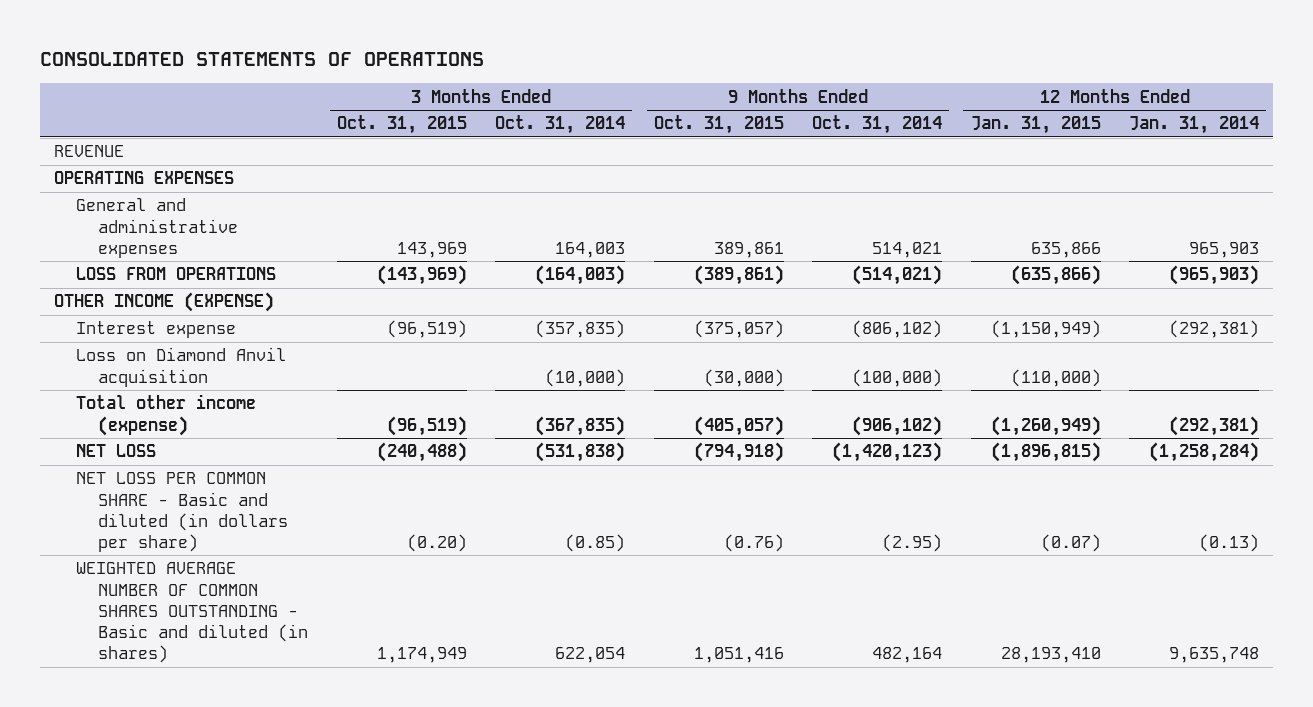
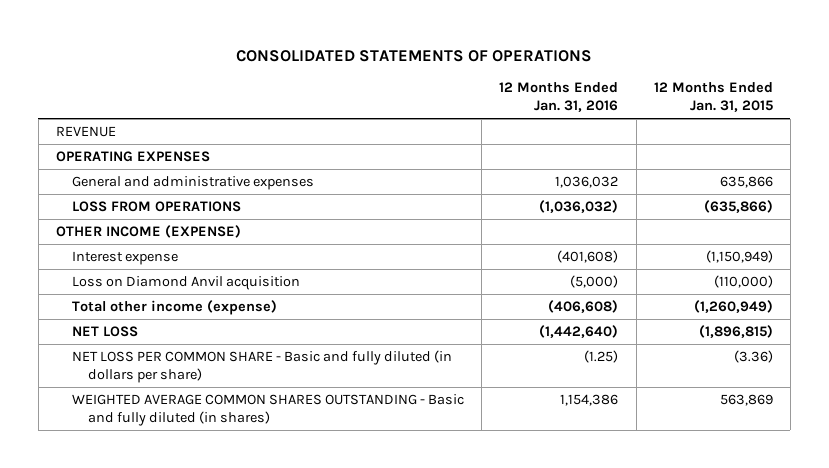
- | 3 Months Ended Oct. 31, 2015 | 3 Months Ended Oct. 31, 2014 | 9 Months Ended Oct. 31, 2015 | 9 Months Ended Oct. 31, 2014 | 12 Months Ended Jan. 31, 2015 | 12 Months Ended Jan. 31, 2014
+ | 12 Months Ended Jan. 31, 2016 | 12 Months Ended Jan. 31, 2015
- NET LOSS PER COMMON SHARE - Basic and diluted (in dollars per share) | (0.20) | (0.85) | (0.76) | (2.95) | (0.07) | (0.13)
- WEIGHTED AVERAGE NUMBER OF COMMON SHARES OUTSTANDING - Basic and diluted (in shares) | 1,174,949 | 622,054 | 1,051,416 | 482,164 | 28,193,410 | 9,635,748
+ NET LOSS PER COMMON SHARE - Basic and fully diluted (in dollars per share) | (1.25) | (3.36)
+ WEIGHTED AVERAGE COMMON SHARES OUTSTANDING - Basic and fully diluted (in shares) | 1,154,386 | 563,869

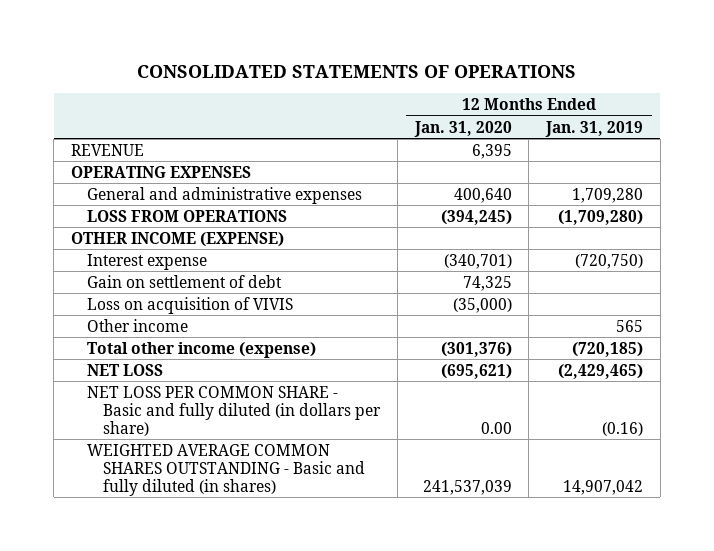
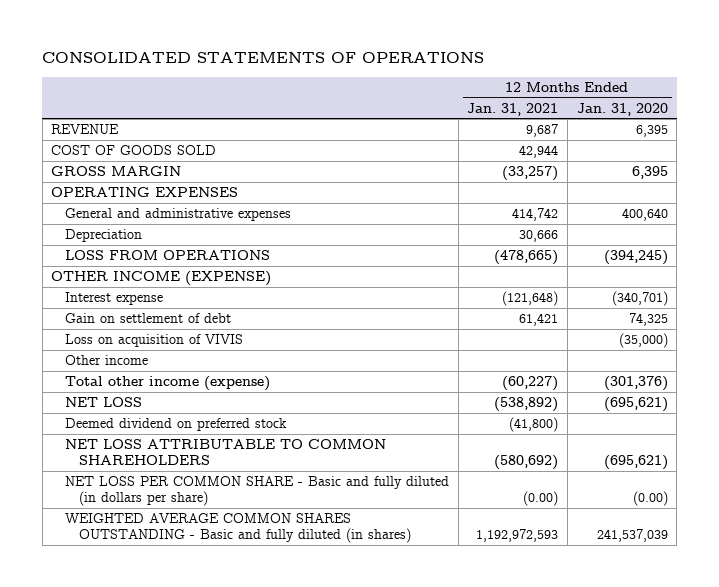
- | 12 Months Ended Jan. 31, 2020 | 12 Months Ended Jan. 31, 2019
+ | 12 Months Ended Jan. 31, 2021 | 12 Months Ended Jan. 31, 2020
+ COST OF GOODS SOLD | 42,944 |
+ GROSS MARGIN | (33,257) | 6,395
+ Depreciation | 30,666 |
- NET LOSS PER COMMON SHARE - Basic and fully diluted (in dollars per share) | 0.00 | (0.16)
+ Deemed dividend on preferred stock | (41,800) |
+ NET LOSS ATTRIBUTABLE TO COMMON SHAREHOLDERS | (580,692) | (695,621)
+ NET LOSS PER COMMON SHARE - Basic and fully diluted (in dollars per share) | (0.00) | (0.00)

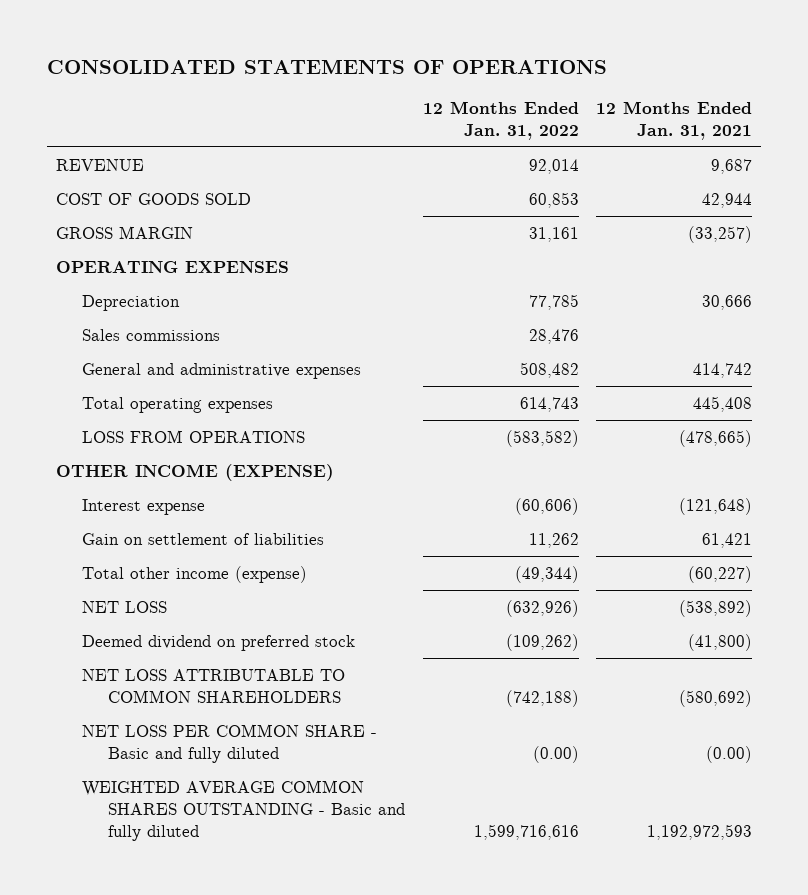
- | 12 Months Ended Jan. 31, 2021 | 12 Months Ended Jan. 31, 2020
+ | 12 Months Ended Jan. 31, 2022 | 12 Months Ended Jan. 31, 2021
+ Sales commissions | 28,476 |
moved down: General and administrative expenses | 508,482 | 414,742
+ Total operating expenses | 614,743 | 445,408
- Gain on settlement of debt | 61,421 | 74,325
- Loss on acquisition of VIVIS | | (35,000)
- Other income
+ Gain on settlement of liabilities | 11,262 | 61,421
- NET LOSS PER COMMON SHARE - Basic and fully diluted (in dollars per share) | (0.00) | (0.00)
- WEIGHTED AVERAGE COMMON SHARES OUTSTANDING - Basic and fully diluted (in shares) | 1,192,972,593 | 241,537,039
+ NET LOSS PER COMMON SHARE - Basic and fully diluted | (0.00) | (0.00)
+ WEIGHTED AVERAGE COMMON SHARES OUTSTANDING - Basic and fully diluted | 1,599,716,616 | 1,192,972,593

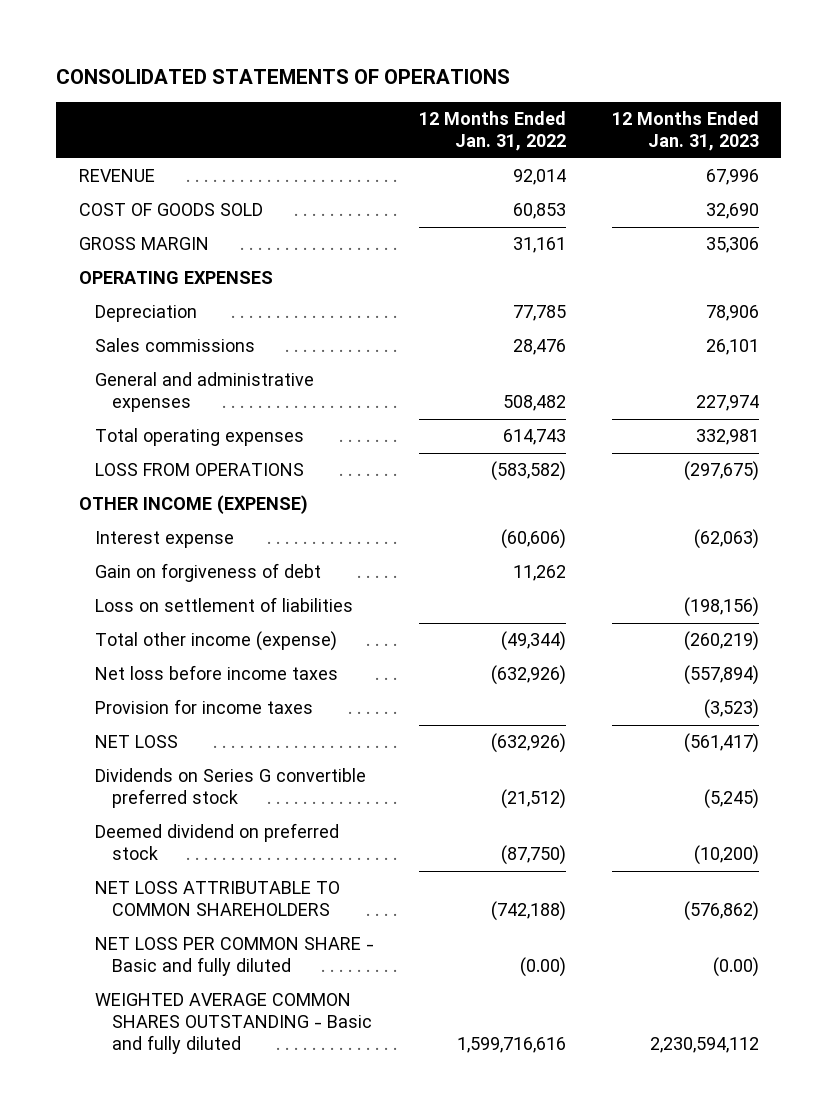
- | 12 Months Ended Jan. 31, 2022 | 12 Months Ended Jan. 31, 2021
+ | 12 Months Ended Jan. 31, 2022 | 12 Months Ended Jan. 31, 2023
- Gain on settlement of liabilities | 11,262 | 61,421
+ Gain on forgiveness of debt | 11,262 |
+ Loss on settlement of liabilities | | (198,156)
+ Net loss before income taxes | (632,926) | (557,894)
+ Provision for income taxes | | (3,523)
- Deemed dividend on preferred stock | (109,262) | (41,800)
+ Dividends on Series G convertible preferred stock | (21,512) | (5,245)
+ Deemed dividend on preferred stock | (87,750) | (10,200)

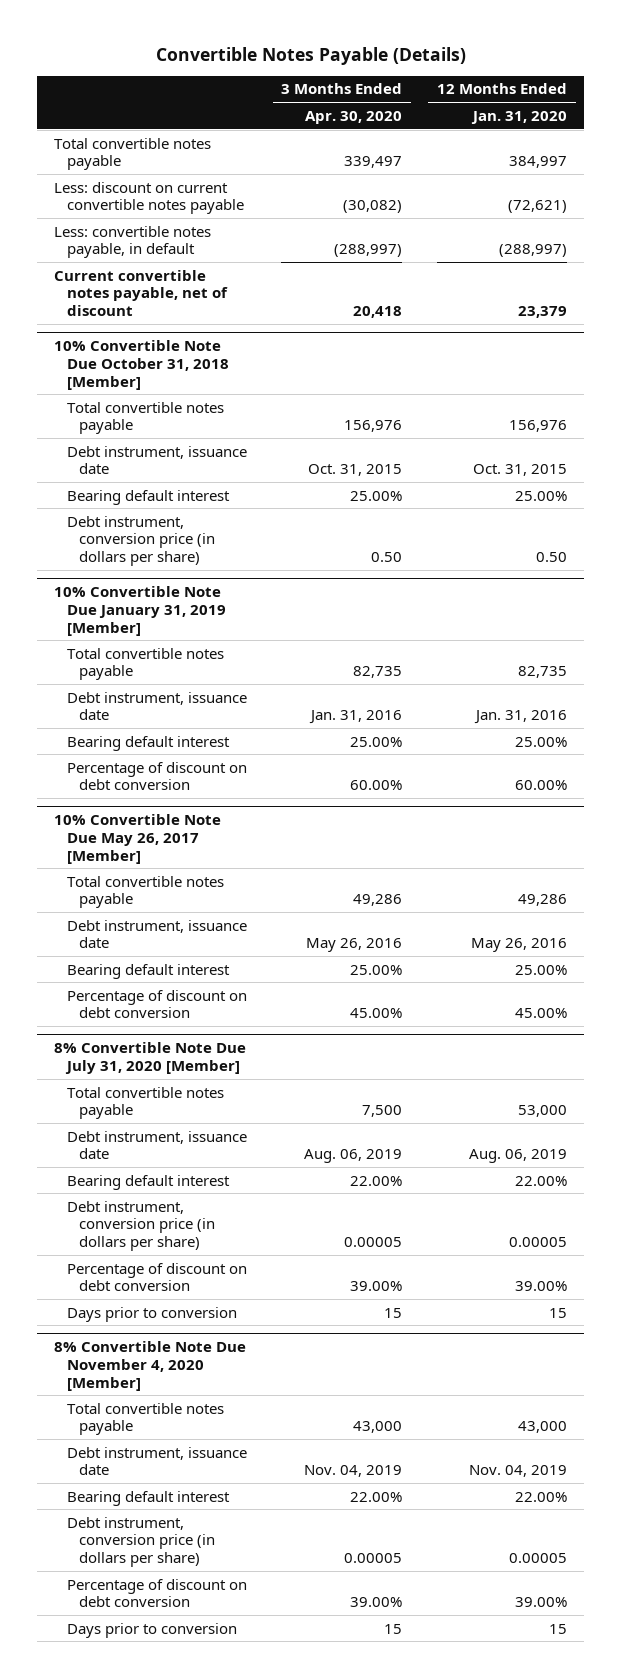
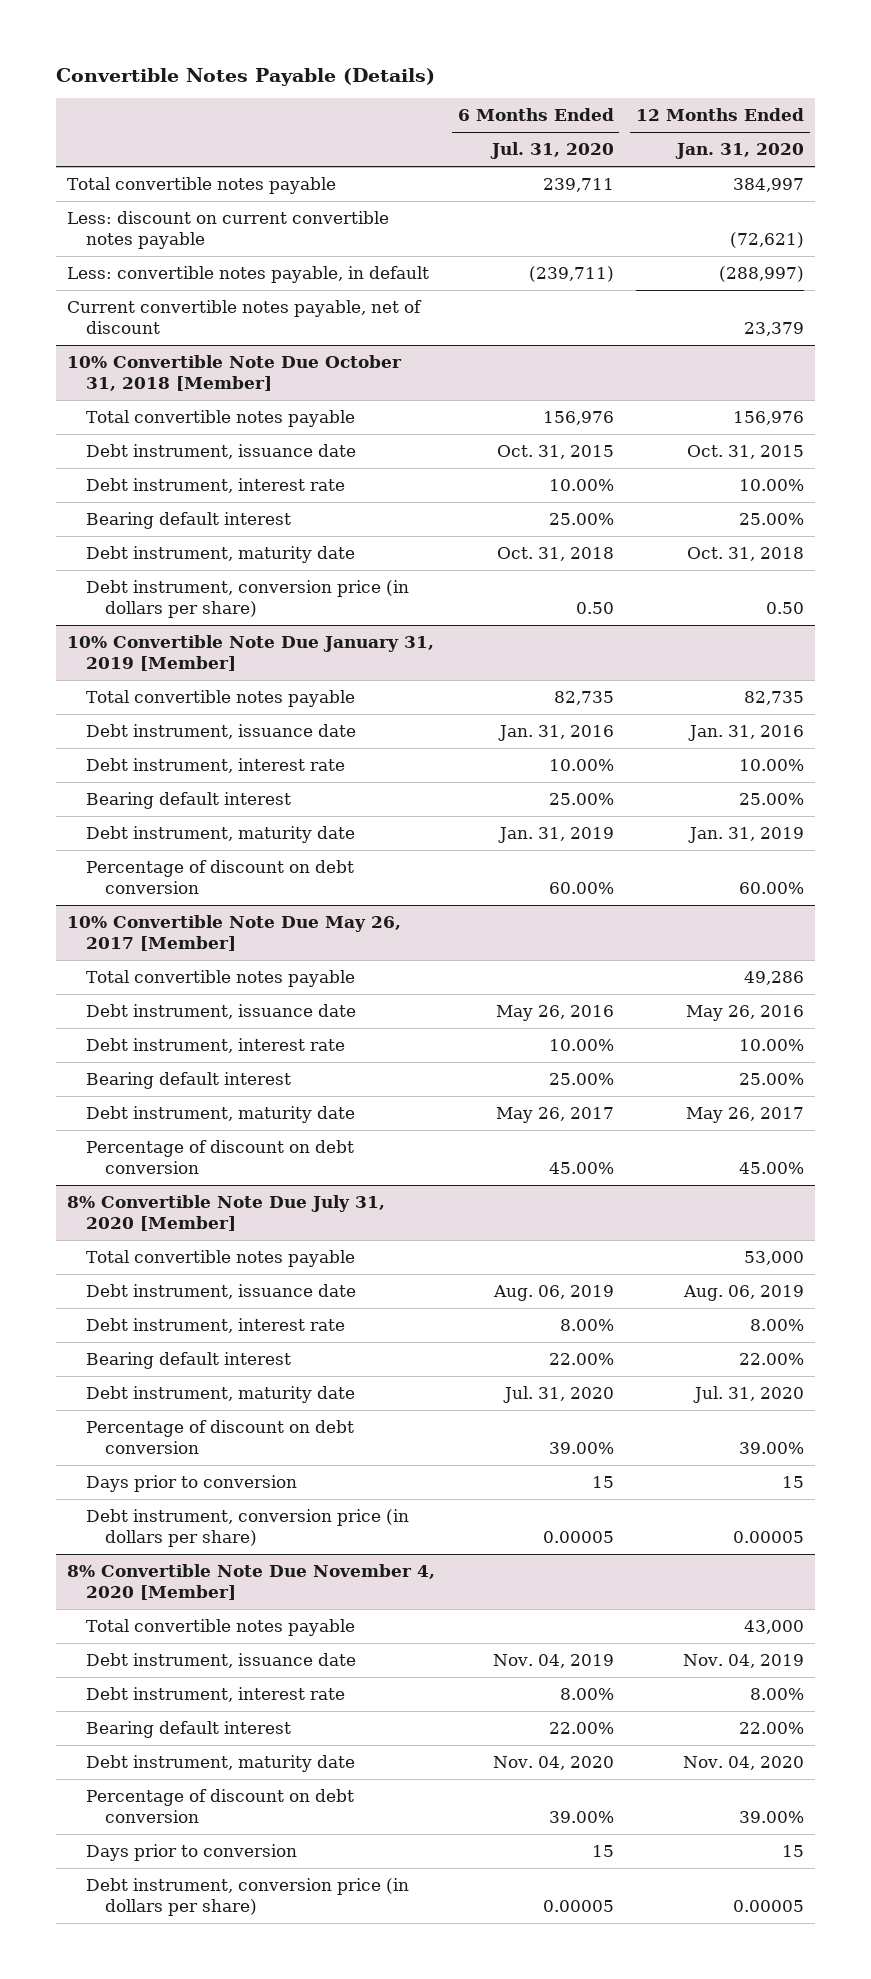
- | 3 Months Ended Apr. 30, 2020 | 12 Months Ended Jan. 31, 2020
+ | 6 Months Ended Jul. 31, 2020 | 12 Months Ended Jan. 31, 2020
@ 10% Convertible Note Due October 31, 2018 [Member]
+ Debt instrument, interest rate | 10.00% | 10.00%
+ Debt instrument, maturity date | Oct. 31, 2018 | Oct. 31, 2018
@ 10% Convertible Note Due January 31, 2019 [Member]
+ Debt instrument, interest rate | 10.00% | 10.00%
+ Debt instrument, maturity date | Jan. 31, 2019 | Jan. 31, 2019
@ 10% Convertible Note Due May 26, 2017 [Member]
+ Debt instrument, interest rate | 10.00% | 10.00%
+ Debt instrument, maturity date | May 26, 2017 | May 26, 2017
@ 8% Convertible Note Due July 31, 2020 [Member]
+ Debt instrument, interest rate | 8.00% | 8.00%
+ Debt instrument, maturity date | Jul. 31, 2020 | Jul. 31, 2020
moved down: Debt instrument, conversion price (in dollars per share) | 0.00005 | 0.00005
@ 8% Convertible Note Due November 4, 2020 [Member]
+ Debt instrument, interest rate | 8.00% | 8.00%
+ Debt instrument, maturity date | Nov. 04, 2020 | Nov. 04, 2020
moved down: Debt instrument, conversion price (in dollars per share) | 0.00005 | 0.00005

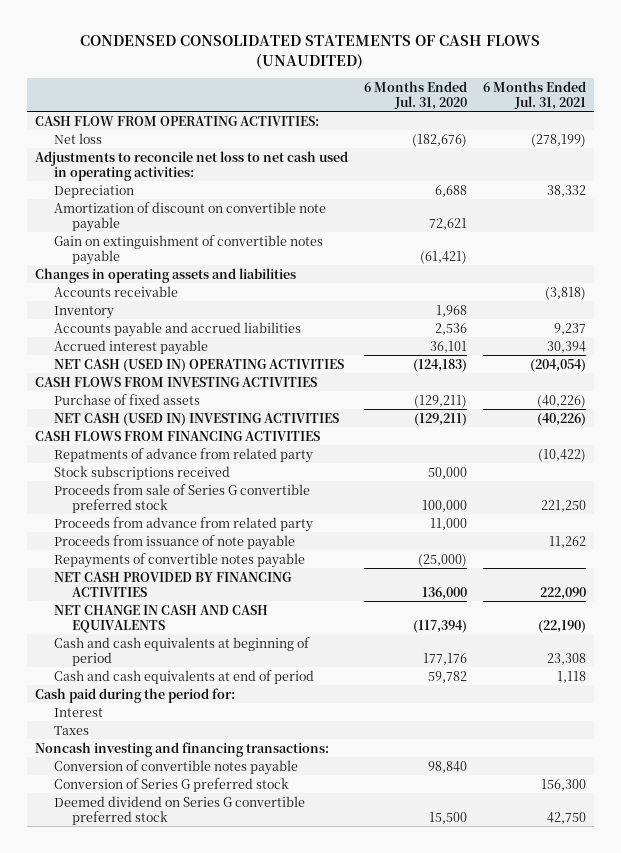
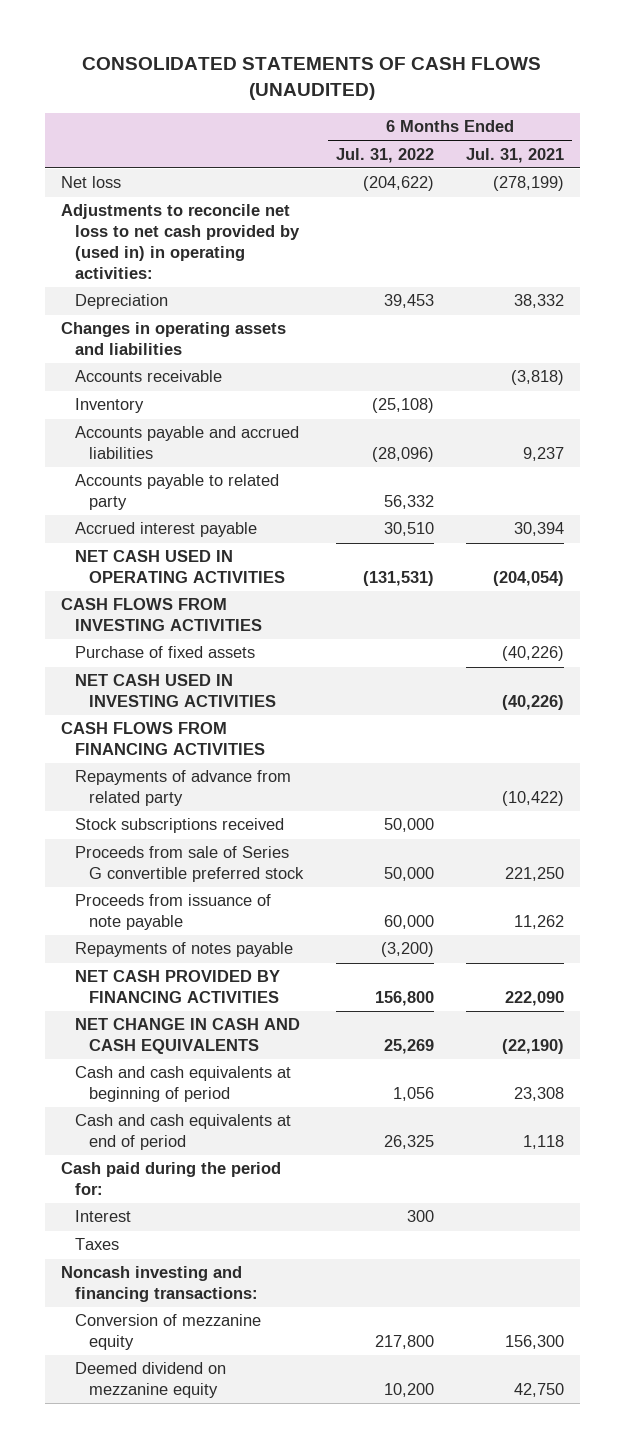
- CONDENSED CONSOLIDATED STATEMENTS OF CASH FLOWS (UNAUDITED)
+ CONSOLIDATED STATEMENTS OF CASH FLOWS (UNAUDITED)
- | 6 Months Ended Jul. 31, 2020 | 6 Months Ended Jul. 31, 2021
+ | 6 Months Ended Jul. 31, 2022 | 6 Months Ended Jul. 31, 2021
- CASH FLOW FROM OPERATING ACTIVITIES:
- Adjustments to reconcile net loss to net cash used in operating activities:
+ Adjustments to reconcile net loss to net cash provided by (used in) in operating activities:
- Amortization of discount on convertible note payable | 72,621 |
- Gain on extinguishment of convertible notes payable | (61,421) |
+ Accounts payable to related party | 56,332 |
- NET CASH (USED IN) OPERATING ACTIVITIES | (124,183) | (204,054)
+ NET CASH USED IN OPERATING ACTIVITIES | (131,531) | (204,054)
- NET CASH (USED IN) INVESTING ACTIVITIES | (129,211) | (40,226)
+ NET CASH USED IN INVESTING ACTIVITIES | | (40,226)
- Repatments of advance from related party | | (10,422)
+ Repayments of advance from related party | | (10,422)
- Proceeds from advance from related party | 11,000 |
- Repayments of convertible notes payable | (25,000) |
+ Repayments of notes payable | (3,200) |
- Conversion of convertible notes payable | 98,840 |
- Conversion of Series G preferred stock | | 156,300
- Deemed dividend on Series G convertible preferred stock | 15,500 | 42,750
+ Conversion of mezzanine equity | 217,800 | 156,300
+ Deemed dividend on mezzanine equity | 10,200 | 42,750

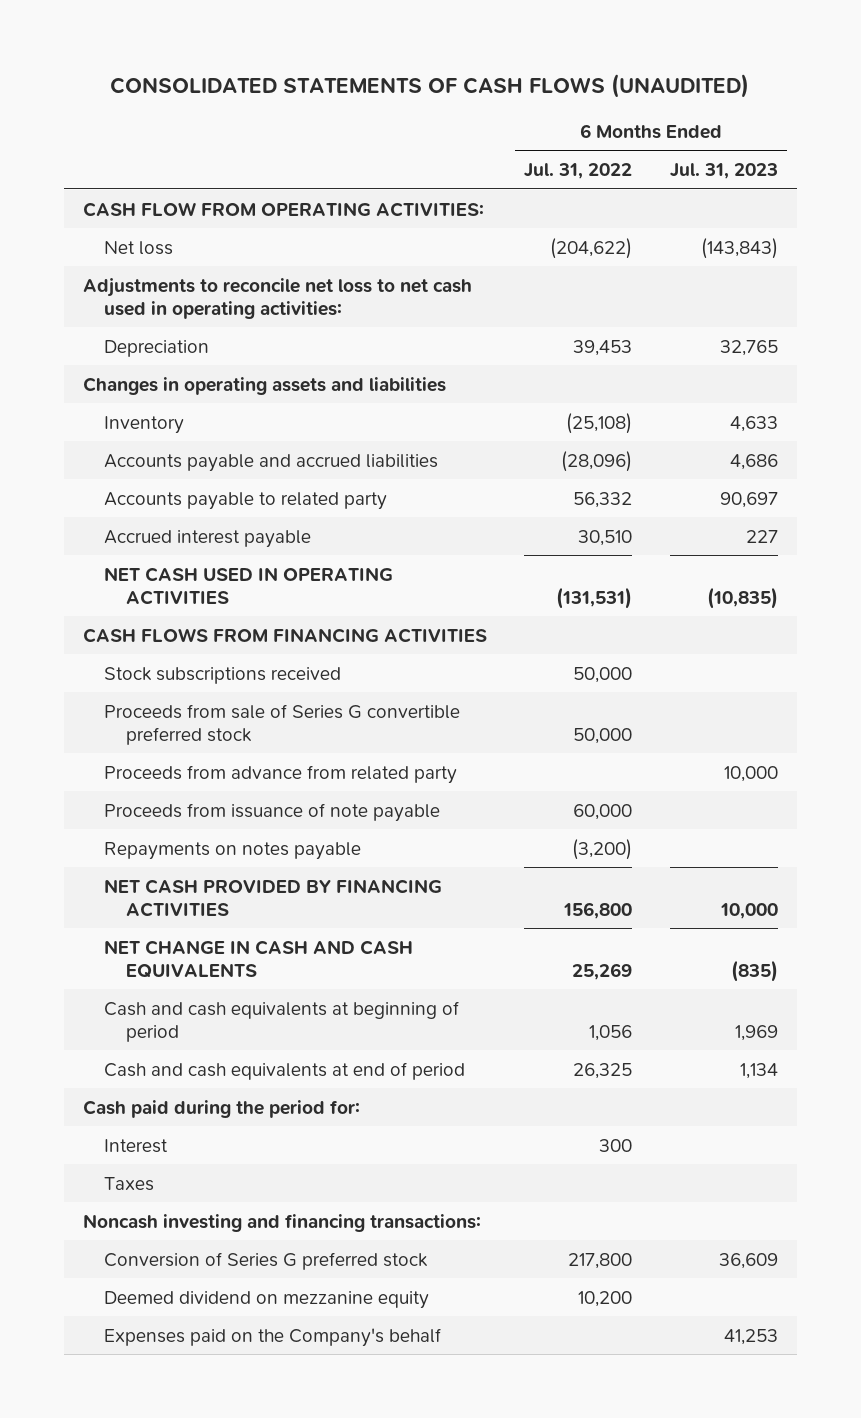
- | 6 Months Ended Jul. 31, 2022 | 6 Months Ended Jul. 31, 2021
+ | 6 Months Ended Jul. 31, 2022 | 6 Months Ended Jul. 31, 2023
+ CASH FLOW FROM OPERATING ACTIVITIES:
- Adjustments to reconcile net loss to net cash provided by (used in) in operating activities:
+ Adjustments to reconcile net loss to net cash used in operating activities:
- Accounts receivable | | (3,818)
- CASH FLOWS FROM INVESTING ACTIVITIES
- Purchase of fixed assets | | (40,226)
- NET CASH USED IN INVESTING ACTIVITIES | | (40,226)
- Repayments of advance from related party | | (10,422)
+ Proceeds from advance from related party | | 10,000
- Repayments of notes payable | (3,200) |
+ Repayments on notes payable | (3,200) |
- Conversion of mezzanine equity | 217,800 | 156,300
+ Conversion of Series G preferred stock | 217,800 | 36,609
+ Expenses paid on the Company's behalf | | 41,253

